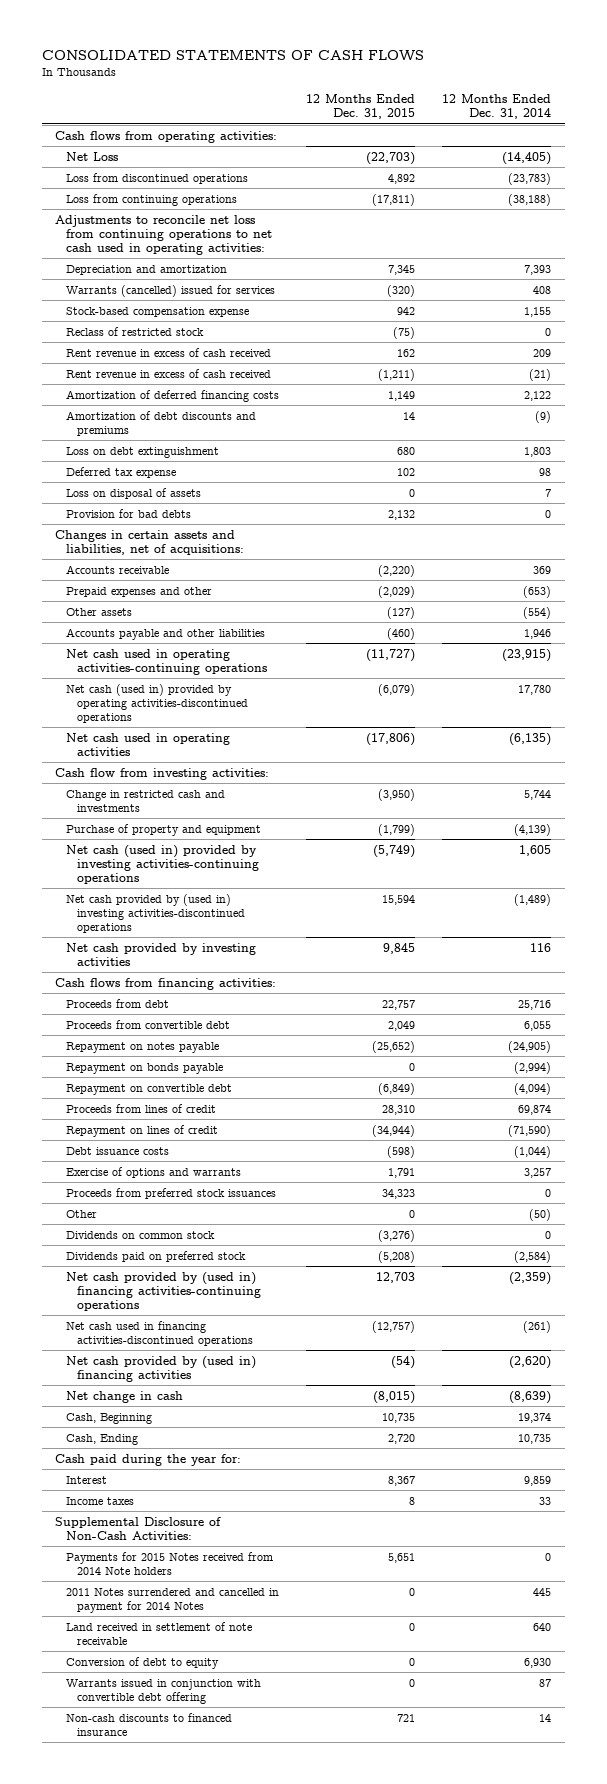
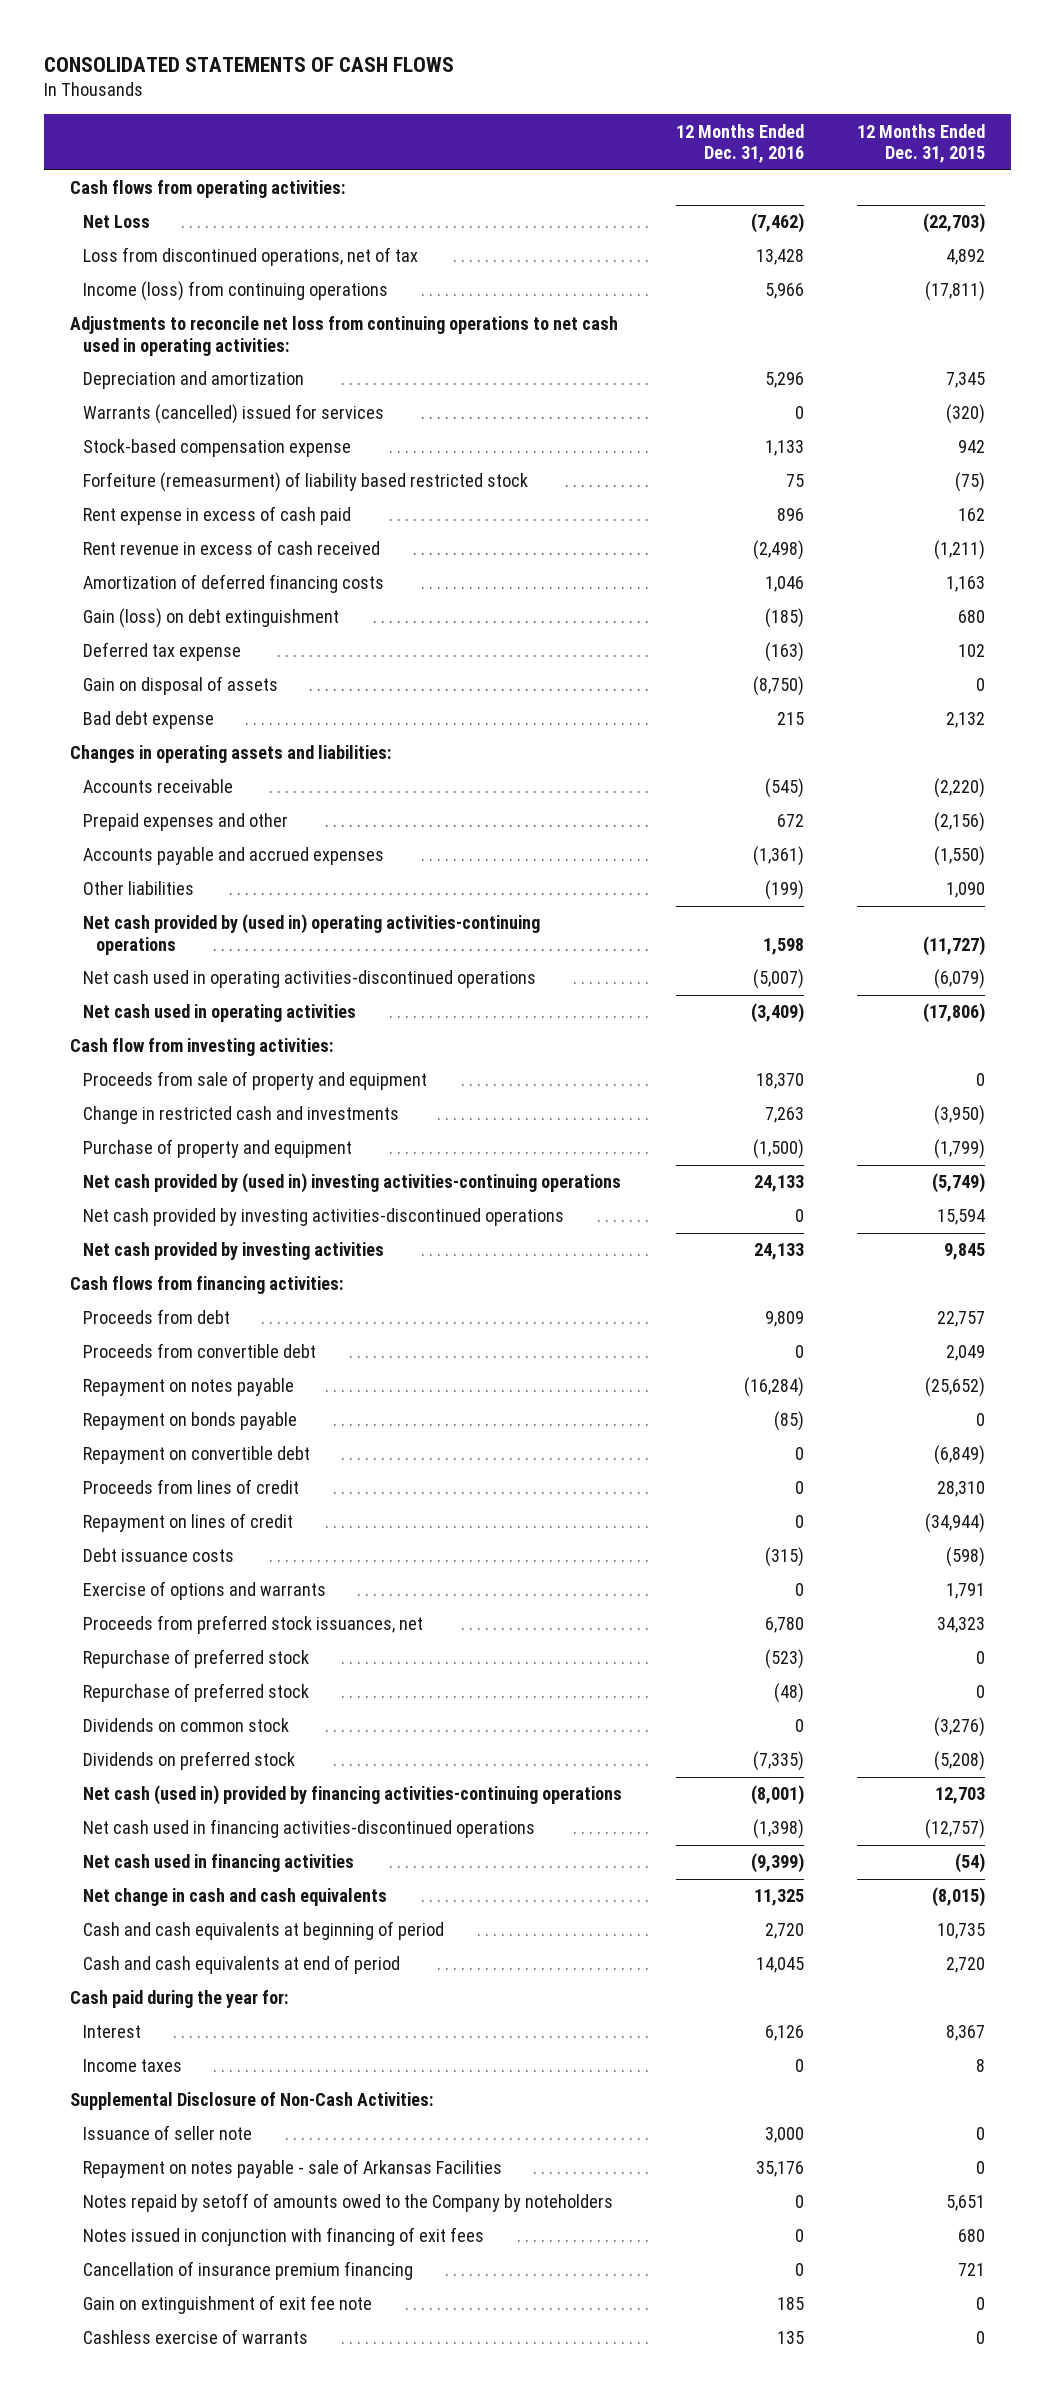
- | 12 Months Ended Dec. 31, 2015 | 12 Months Ended Dec. 31, 2014
+ | 12 Months Ended Dec. 31, 2016 | 12 Months Ended Dec. 31, 2015
- Loss from discontinued operations | 4,892 | (23,783)
- Loss from continuing operations | (17,811) | (38,188)
+ Loss from discontinued operations, net of tax | 13,428 | 4,892
+ Income (loss) from continuing operations | 5,966 | (17,811)
- Reclass of restricted stock | (75) | 0
- Rent revenue in excess of cash received | 162 | 209
+ Forfeiture (remeasurment) of liability based restricted stock | 75 | (75)
+ Rent expense in excess of cash paid | 896 | 162
- Amortization of deferred financing costs | 1,149 | 2,122
- Amortization of debt discounts and premiums | 14 | (9)
- Loss on debt extinguishment | 680 | 1,803
+ Amortization of deferred financing costs | 1,046 | 1,163
+ Gain (loss) on debt extinguishment | (185) | 680
- Loss on disposal of assets | 0 | 7
- Provision for bad debts | 2,132 | 0
- Changes in certain assets and liabilities, net of acquisitions:
+ Gain on disposal of assets | (8,750) | 0
+ Bad debt expense | 215 | 2,132
+ Changes in operating assets and liabilities:
- Prepaid expenses and other | (2,029) | (653)
- Other assets | (127) | (554)
- Accounts payable and other liabilities | (460) | 1,946
- Net cash used in operating activities-continuing operations | (11,727) | (23,915)
- Net cash (used in) provided by operating activities-discontinued operations | (6,079) | 17,780
+ Prepaid expenses and other | 672 | (2,156)
+ Accounts payable and accrued expenses | (1,361) | (1,550)
+ Other liabilities | (199) | 1,090
+ Net cash provided by (used in) operating activities-continuing operations | 1,598 | (11,727)
+ Net cash used in operating activities-discontinued operations | (5,007) | (6,079)
+ Proceeds from sale of property and equipment | 18,370 | 0
- Net cash (used in) provided by investing activities-continuing operations | (5,749) | 1,605
- Net cash provided by (used in) investing activities-discontinued operations | 15,594 | (1,489)
+ Net cash provided by (used in) investing activities-continuing operations | 24,133 | (5,749)
+ Net cash provided by investing activities-discontinued operations | 0 | 15,594
- Proceeds from preferred stock issuances | 34,323 | 0
- Other | 0 | (50)
+ Proceeds from preferred stock issuances, net | 6,780 | 34,323
+ Repurchase of preferred stock | (523) | 0
+ Repurchase of preferred stock | (48) | 0
- Dividends paid on preferred stock | (5,208) | (2,584)
- Net cash provided by (used in) financing activities-continuing operations | 12,703 | (2,359)
+ Dividends on preferred stock | (7,335) | (5,208)
+ Net cash (used in) provided by financing activities-continuing operations | (8,001) | 12,703
- Net cash provided by (used in) financing activities | (54) | (2,620)
- Net change in cash | (8,015) | (8,639)
- Cash, Beginning | 10,735 | 19,374
- Cash, Ending | 2,720 | 10,735
+ Net cash used in financing activities | (9,399) | (54)
+ Net change in cash and cash equivalents | 11,325 | (8,015)
+ Cash and cash equivalents at beginning of period | 2,720 | 10,735
+ Cash and cash equivalents at end of period | 14,045 | 2,720
- Payments for 2015 Notes received from 2014 Note holders | 5,651 | 0
- 2011 Notes surrendered and cancelled in payment for 2014 Notes | 0 | 445
- Land received in settlement of note receivable | 0 | 640
- Conversion of debt to equity | 0 | 6,930
- Warrants issued in conjunction with convertible debt offering | 0 | 87
- Non-cash discounts to financed insurance | 721 | 14
+ Issuance of seller note | 3,000 | 0
+ Repayment on notes payable - sale of Arkansas Facilities | 35,176 | 0
+ Notes repaid by setoff of amounts owed to the Company by noteholders | 0 | 5,651
+ Notes issued in conjunction with financing of exit fees | 0 | 680
+ Cancellation of insurance premium financing | 0 | 721
+ Gain on extinguishment of exit fee note | 185 | 0
+ Cashless exercise of warrants | 135 | 0

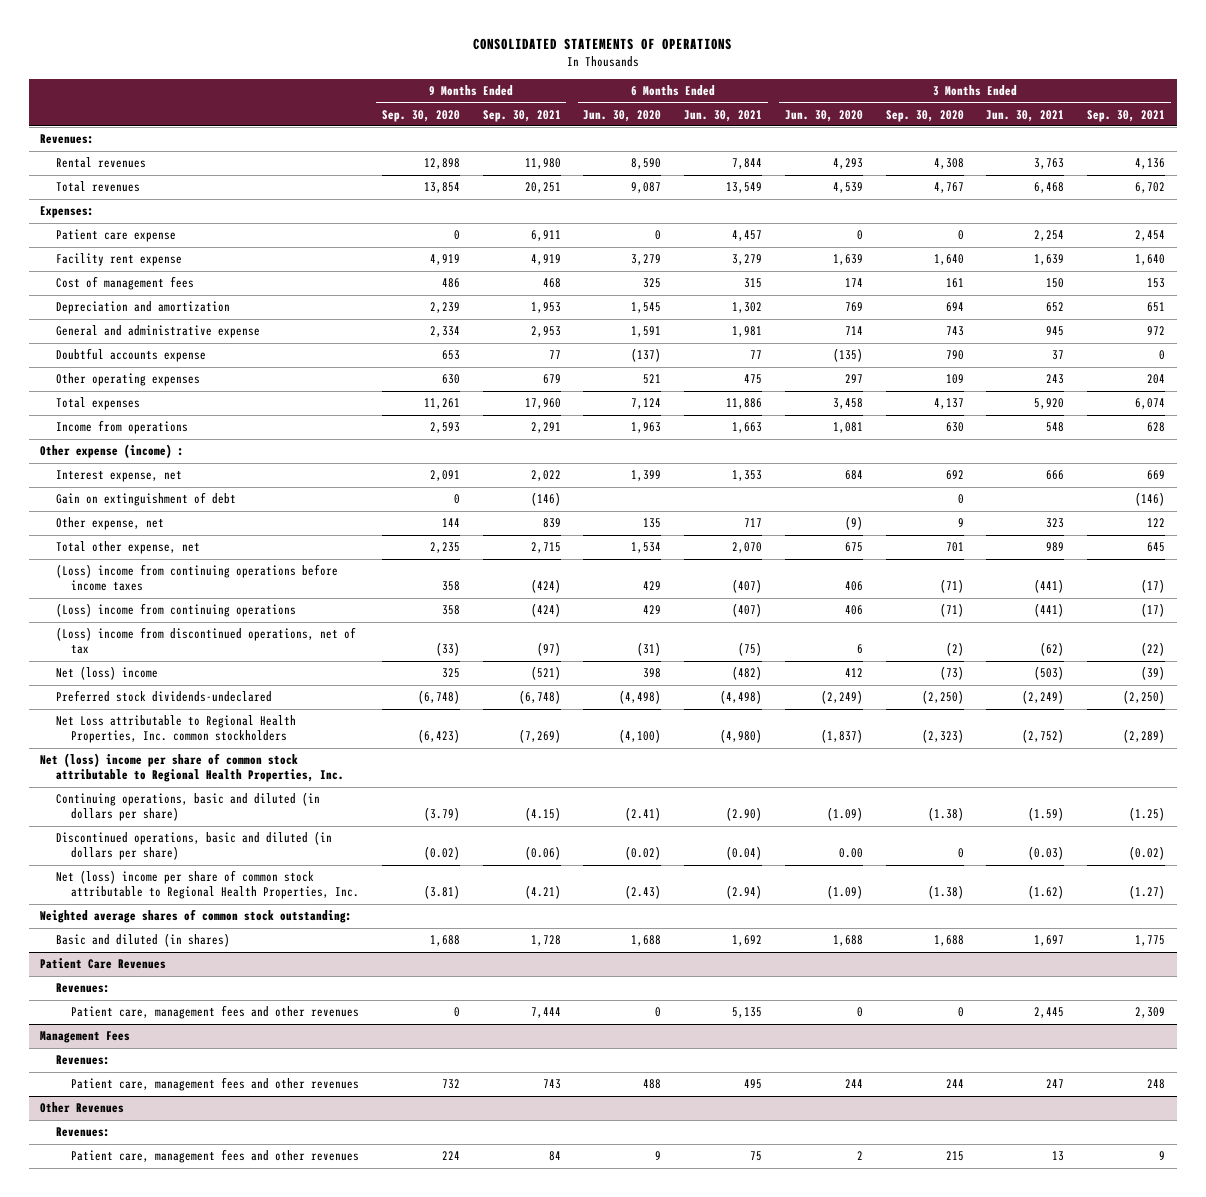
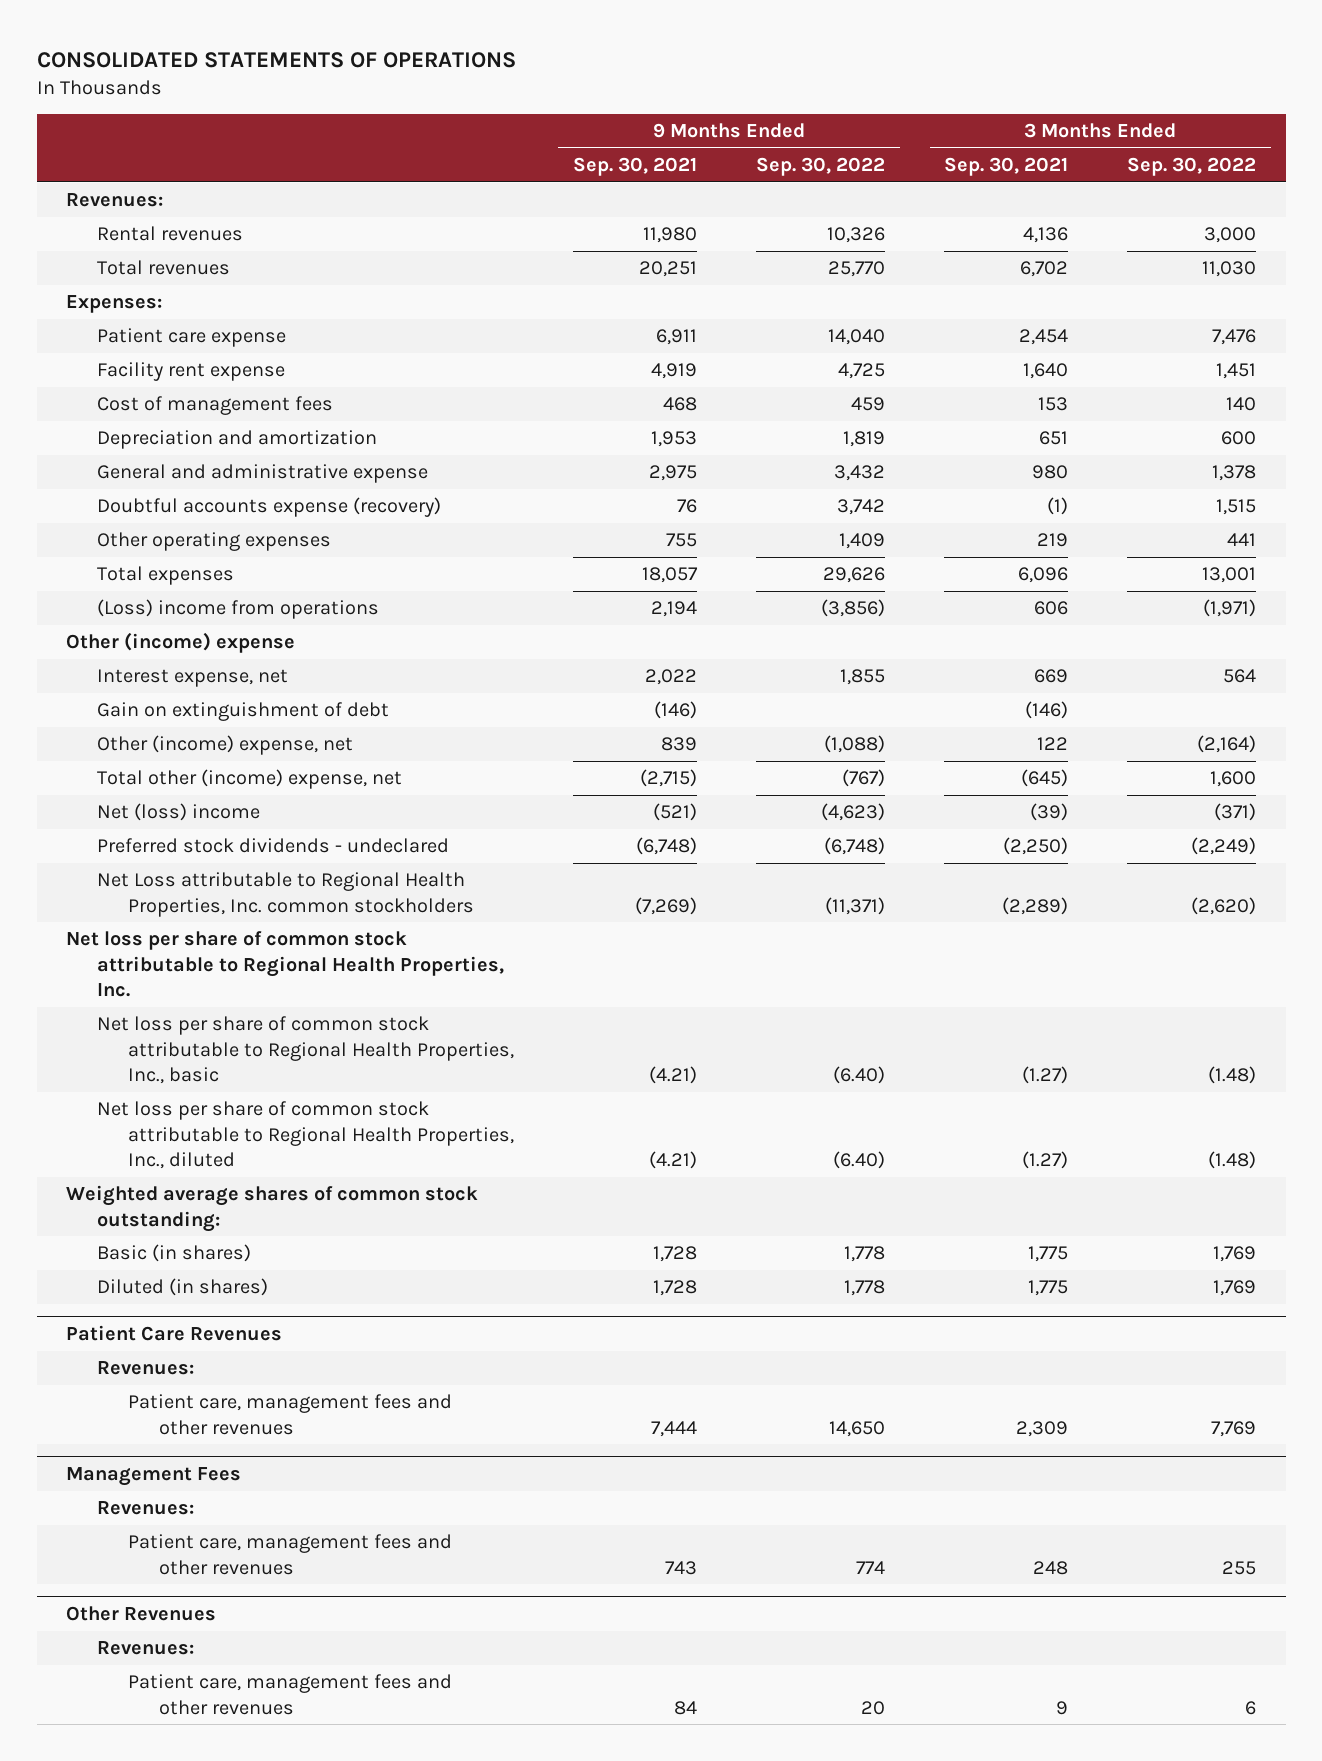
- | 9 Months Ended Sep. 30, 2020 | 9 Months Ended Sep. 30, 2021 | 6 Months Ended Jun. 30, 2020 | 6 Months Ended Jun. 30, 2021 | 3 Months Ended Jun. 30, 2020 | 3 Months Ended Sep. 30, 2020 | 3 Months Ended Jun. 30, 2021 | 3 Months Ended Sep. 30, 2021
+ | 9 Months Ended Sep. 30, 2021 | 9 Months Ended Sep. 30, 2022 | 3 Months Ended Sep. 30, 2021 | 3 Months Ended Sep. 30, 2022
- General and administrative expense | 2,334 | 2,953 | 1,591 | 1,981 | 714 | 743 | 945 | 972
- Doubtful accounts expense | 653 | 77 | (137) | 77 | (135) | 790 | 37 | 0
- Other operating expenses | 630 | 679 | 521 | 475 | 297 | 109 | 243 | 204
- Total expenses | 11,261 | 17,960 | 7,124 | 11,886 | 3,458 | 4,137 | 5,920 | 6,074
- Income from operations | 2,593 | 2,291 | 1,963 | 1,663 | 1,081 | 630 | 548 | 628
- Other expense (income) :
+ General and administrative expense | 2,975 | 3,432 | 980 | 1,378
+ Doubtful accounts expense (recovery) | 76 | 3,742 | (1) | 1,515
+ Other operating expenses | 755 | 1,409 | 219 | 441
+ Total expenses | 18,057 | 29,626 | 6,096 | 13,001
+ (Loss) income from operations | 2,194 | (3,856) | 606 | (1,971)
+ Other (income) expense
- Other expense, net | 144 | 839 | 135 | 717 | (9) | 9 | 323 | 122
- Total other expense, net | 2,235 | 2,715 | 1,534 | 2,070 | 675 | 701 | 989 | 645
- (Loss) income from continuing operations before income taxes | 358 | (424) | 429 | (407) | 406 | (71) | (441) | (17)
- (Loss) income from continuing operations | 358 | (424) | 429 | (407) | 406 | (71) | (441) | (17)
- (Loss) income from discontinued operations, net of tax | (33) | (97) | (31) | (75) | 6 | (2) | (62) | (22)
+ Other (income) expense, net | 839 | (1,088) | 122 | (2,164)
+ Total other (income) expense, net | (2,715) | (767) | (645) | 1,600
- Preferred stock dividends-undeclared | (6,748) | (6,748) | (4,498) | (4,498) | (2,249) | (2,250) | (2,249) | (2,250)
+ Preferred stock dividends - undeclared | (6,748) | (6,748) | (2,250) | (2,249)
- Net (loss) income per share of common stock attributable to Regional Health Properties, Inc.
- Continuing operations, basic and diluted (in dollars per share) | (3.79) | (4.15) | (2.41) | (2.90) | (1.09) | (1.38) | (1.59) | (1.25)
- Discontinued operations, basic and diluted (in dollars per share) | (0.02) | (0.06) | (0.02) | (0.04) | 0.00 | 0 | (0.03) | (0.02)
- Net (loss) income per share of common stock attributable to Regional Health Properties, Inc. | (3.81) | (4.21) | (2.43) | (2.94) | (1.09) | (1.38) | (1.62) | (1.27)
+ Net loss per share of common stock attributable to Regional Health Properties, Inc.
+ Net loss per share of common stock attributable to Regional Health Properties, Inc., basic | (4.21) | (6.40) | (1.27) | (1.48)
+ Net loss per share of common stock attributable to Regional Health Properties, Inc., diluted | (4.21) | (6.40) | (1.27) | (1.48)
- Basic and diluted (in shares) | 1,688 | 1,728 | 1,688 | 1,692 | 1,688 | 1,688 | 1,697 | 1,775
+ Basic (in shares) | 1,728 | 1,778 | 1,775 | 1,769
+ Diluted (in shares) | 1,728 | 1,778 | 1,775 | 1,769

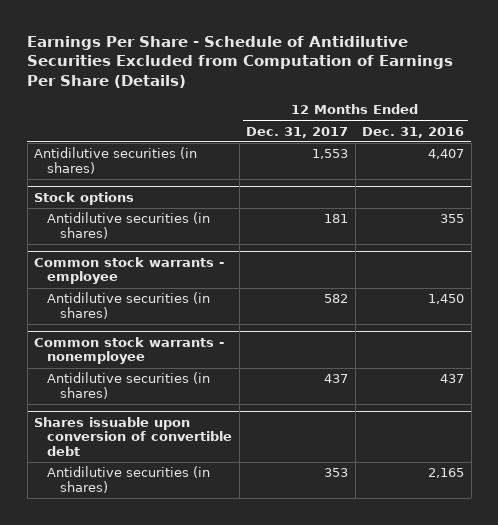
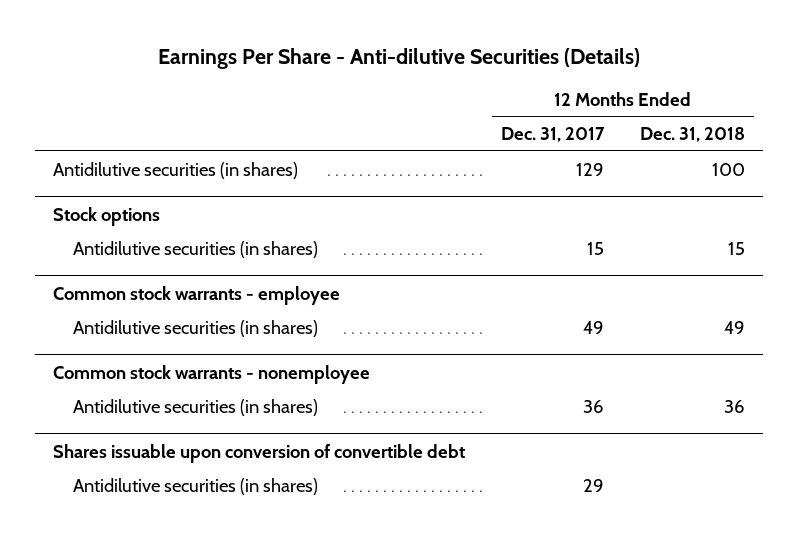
- Earnings Per Share - Schedule of Antidilutive Securities Excluded from Computation of Earnings Per Share (Details)
+ Earnings Per Share - Anti-dilutive Securities (Details)
- | 12 Months Ended Dec. 31, 2017 | 12 Months Ended Dec. 31, 2016
+ | 12 Months Ended Dec. 31, 2017 | 12 Months Ended Dec. 31, 2018
- Antidilutive securities (in shares) | 1,553 | 4,407
+ Antidilutive securities (in shares) | 129 | 100
@ Stock options
- Antidilutive securities (in shares) | 181 | 355
+ Antidilutive securities (in shares) | 15 | 15
@ Common stock warrants - employee
- Antidilutive securities (in shares) | 582 | 1,450
+ Antidilutive securities (in shares) | 49 | 49
@ Common stock warrants - nonemployee
- Antidilutive securities (in shares) | 437 | 437
+ Antidilutive securities (in shares) | 36 | 36
@ Shares issuable upon conversion of convertible debt
- Antidilutive securities (in shares) | 353 | 2,165
+ Antidilutive securities (in shares) | 29 |

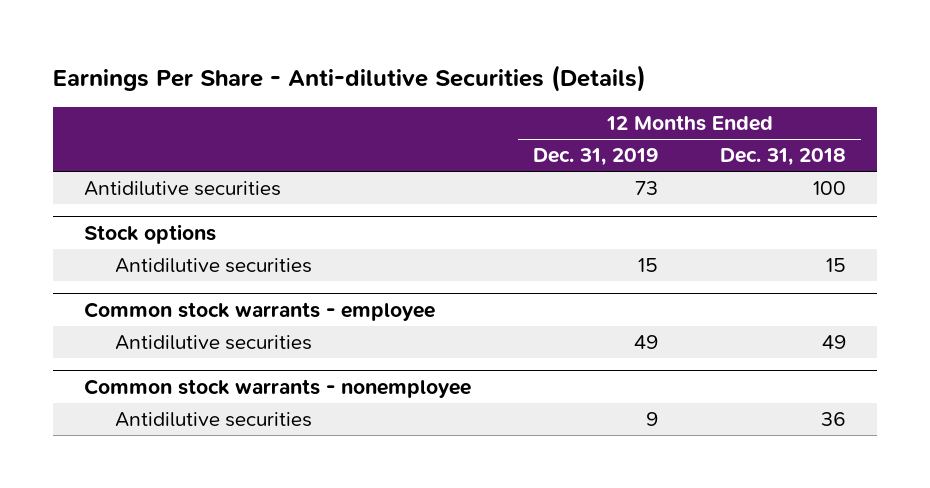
- | 12 Months Ended Dec. 31, 2017 | 12 Months Ended Dec. 31, 2018
+ | 12 Months Ended Dec. 31, 2019 | 12 Months Ended Dec. 31, 2018
- Antidilutive securities (in shares) | 129 | 100
+ Antidilutive securities | 73 | 100
@ Stock options
- Antidilutive securities (in shares) | 15 | 15
+ Antidilutive securities | 15 | 15
@ Common stock warrants - employee
- Antidilutive securities (in shares) | 49 | 49
+ Antidilutive securities | 49 | 49
@ Common stock warrants - nonemployee
- Antidilutive securities (in shares) | 36 | 36
- Shares issuable upon conversion of convertible debt
- Antidilutive securities (in shares) | 29 |
@ Common stock warrants - nonemployee
+ Antidilutive securities | 9 | 36

